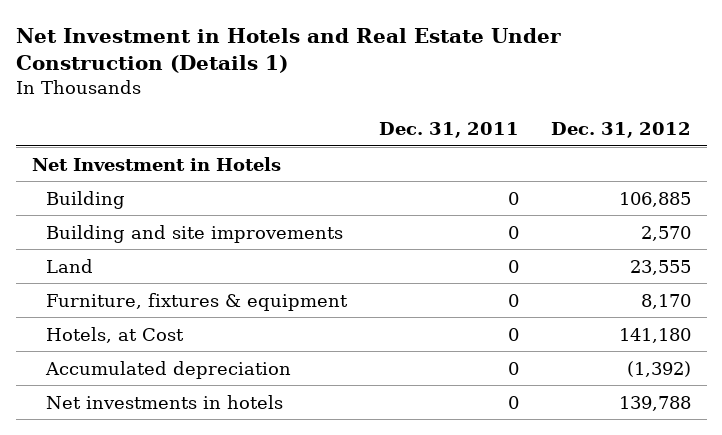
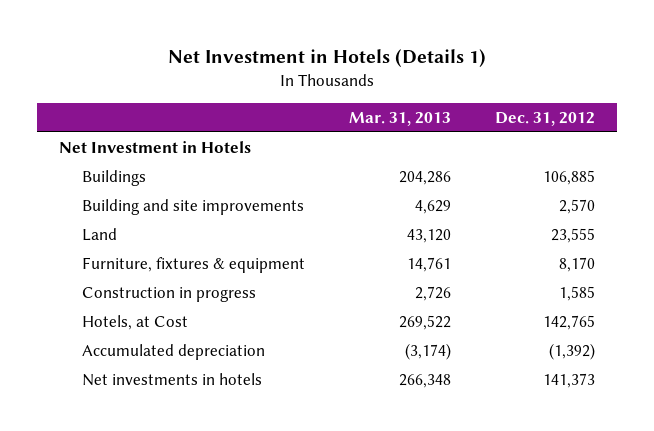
- Net Investment in Hotels and Real Estate Under Construction (Details 1)
+ Net Investment in Hotels (Details 1)
- | Dec. 31, 2011 | Dec. 31, 2012
+ | Mar. 31, 2013 | Dec. 31, 2012
- Building | 0 | 106,885
+ Buildings | 204,286 | 106,885
- Hotels, at Cost | 0 | 141,180
+ Construction in progress | 2,726 | 1,585
+ Hotels, at Cost | 269,522 | 142,765
- Net investments in hotels | 0 | 139,788
+ Net investments in hotels | 266,348 | 141,373

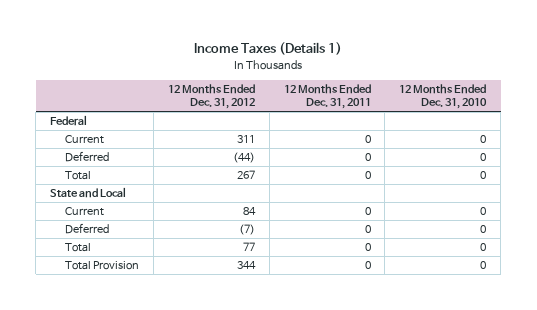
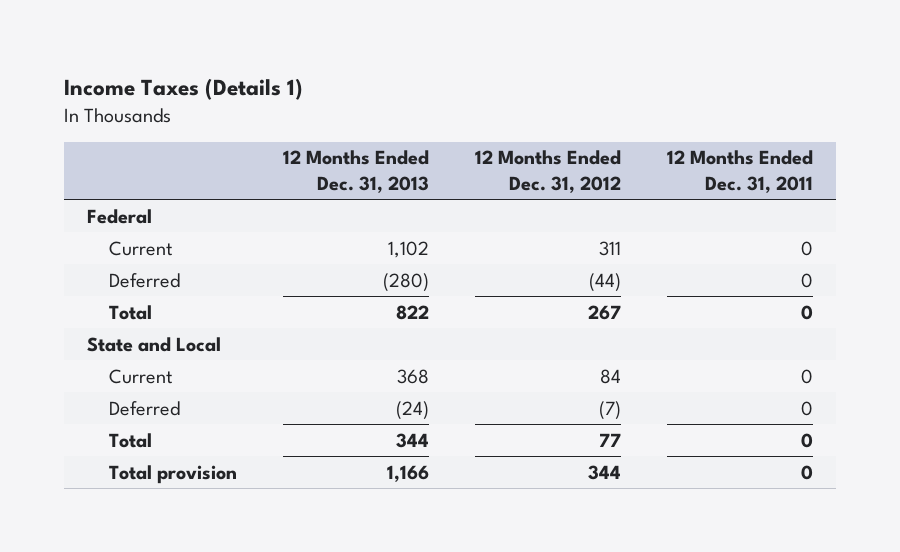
- | 12 Months Ended Dec. 31, 2012 | 12 Months Ended Dec. 31, 2011 | 12 Months Ended Dec. 31, 2010
+ | 12 Months Ended Dec. 31, 2013 | 12 Months Ended Dec. 31, 2012 | 12 Months Ended Dec. 31, 2011
- Total Provision | 344 | 0 | 0
+ Total provision | 1,166 | 344 | 0

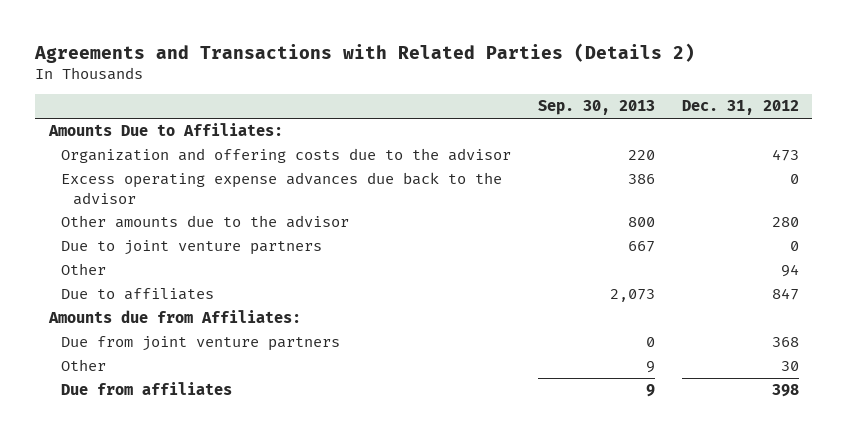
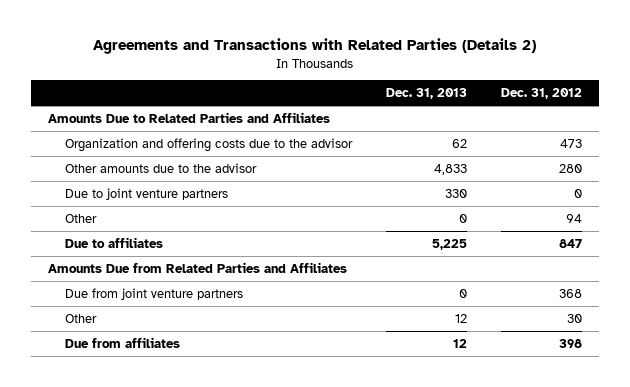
- | Sep. 30, 2013 | Dec. 31, 2012
+ | Dec. 31, 2013 | Dec. 31, 2012
- Amounts Due to Affiliates:
+ Amounts Due to Related Parties and Affiliates
- Excess operating expense advances due back to the advisor | 386 | 0
- Amounts due from Affiliates:
+ Amounts Due from Related Parties and Affiliates

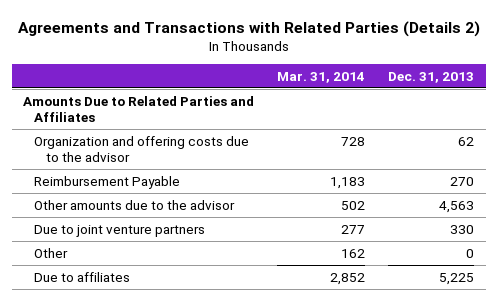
- | Dec. 31, 2013 | Dec. 31, 2012
+ | Mar. 31, 2014 | Dec. 31, 2013
- Other amounts due to the advisor | 4,833 | 280
+ Reimbursement Payable | 1,183 | 270
+ Other amounts due to the advisor | 502 | 4,563
- Amounts Due from Related Parties and Affiliates
- Due from joint venture partners | 0 | 368
- Other | 12 | 30
- Due from affiliates | 12 | 398

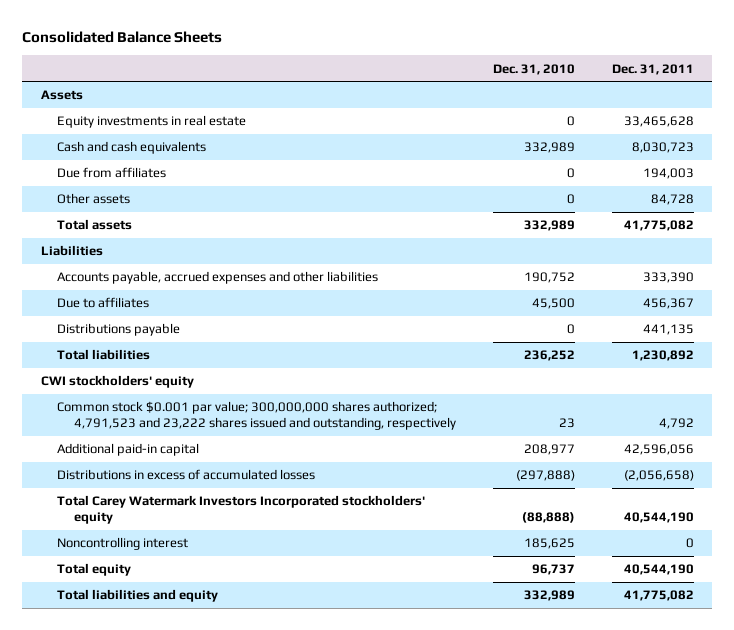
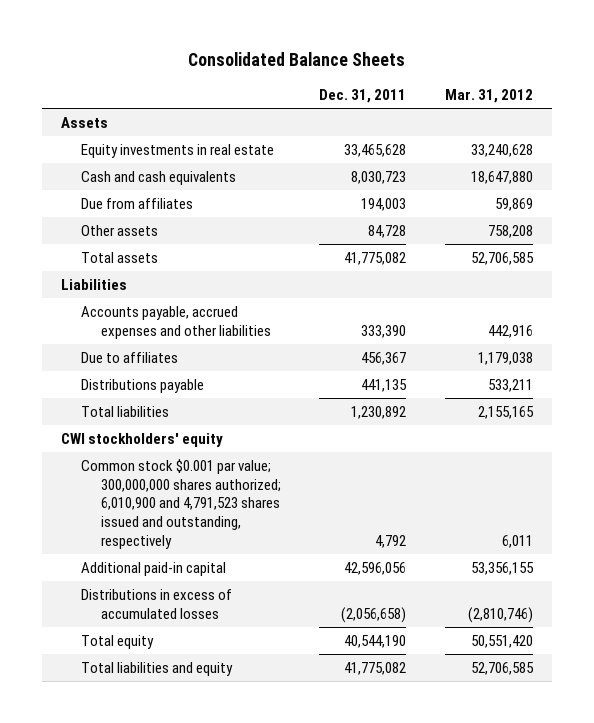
- | Dec. 31, 2010 | Dec. 31, 2011
+ | Dec. 31, 2011 | Mar. 31, 2012
- Common stock $0.001 par value; 300,000,000 shares authorized; 4,791,523 and 23,222 shares issued and outstanding, respectively | 23 | 4,792
+ Common stock $0.001 par value; 300,000,000 shares authorized; 6,010,900 and 4,791,523 shares issued and outstanding, respectively | 4,792 | 6,011
- Total Carey Watermark Investors Incorporated stockholders' equity | (88,888) | 40,544,190
- Noncontrolling interest | 185,625 | 0

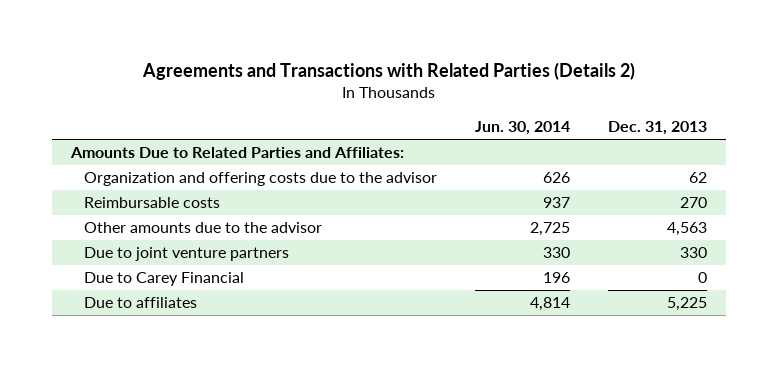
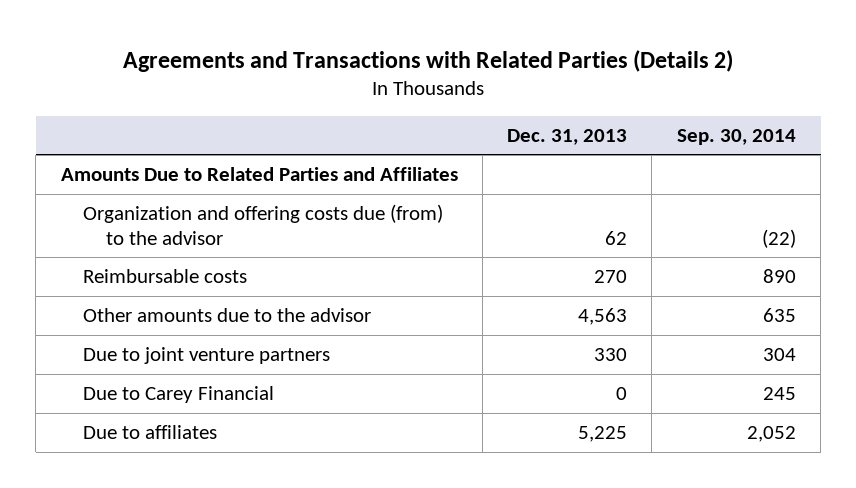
- | Jun. 30, 2014 | Dec. 31, 2013
+ | Dec. 31, 2013 | Sep. 30, 2014
- Amounts Due to Related Parties and Affiliates:
- Organization and offering costs due to the advisor | 626 | 62
+ Amounts Due to Related Parties and Affiliates
+ Organization and offering costs due (from) to the advisor | 62 | (22)

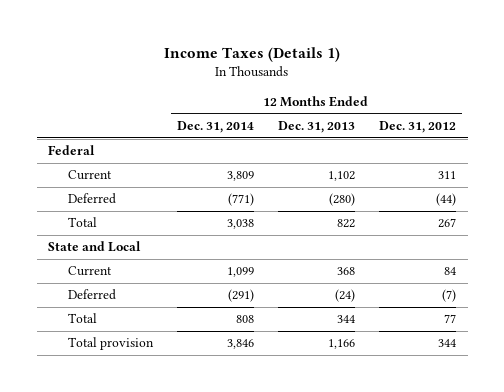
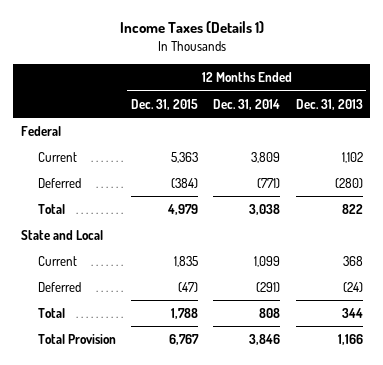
- | 12 Months Ended Dec. 31, 2014 | 12 Months Ended Dec. 31, 2013 | 12 Months Ended Dec. 31, 2012
+ | 12 Months Ended Dec. 31, 2015 | 12 Months Ended Dec. 31, 2014 | 12 Months Ended Dec. 31, 2013
- Total provision | 3,846 | 1,166 | 344
+ Total Provision | 6,767 | 3,846 | 1,166

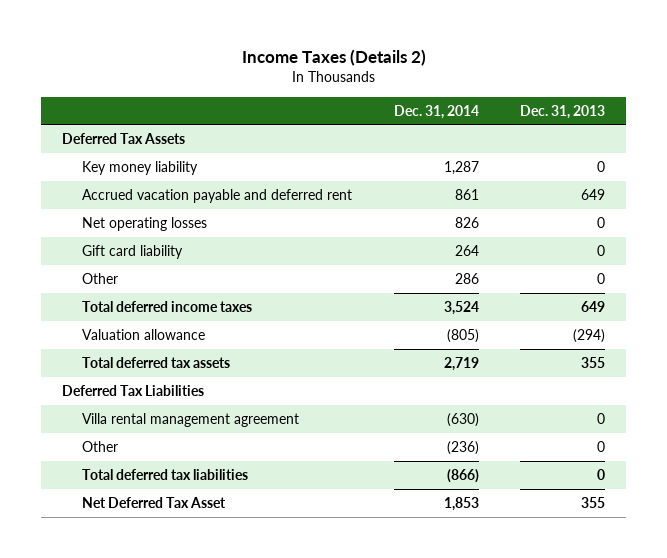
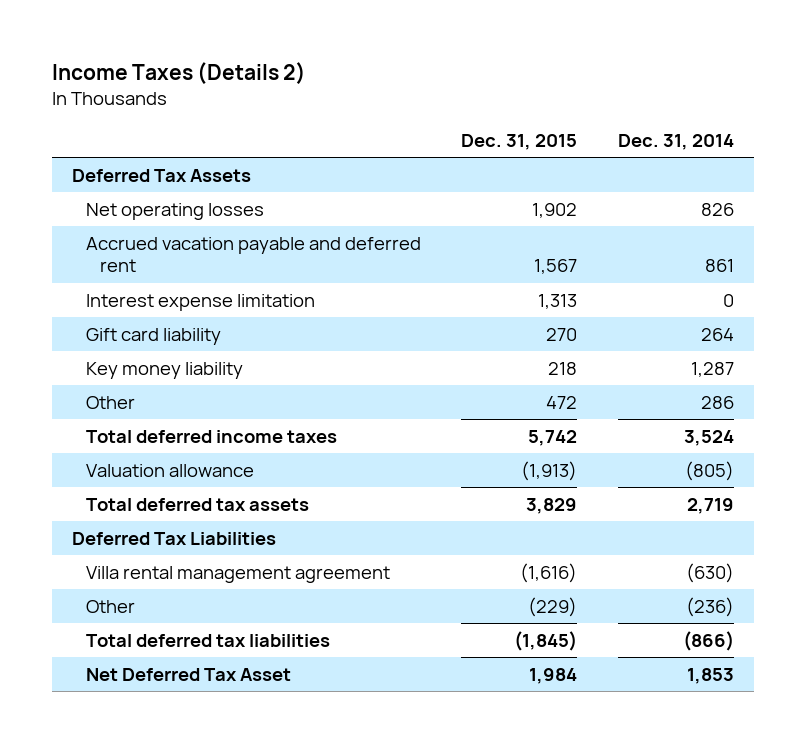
- | Dec. 31, 2014 | Dec. 31, 2013
+ | Dec. 31, 2015 | Dec. 31, 2014
moved down: Accrued vacation payable and deferred rent | 1,567 | 861
+ Interest expense limitation | 1,313 | 0
moved down: Key money liability | 218 | 1,287

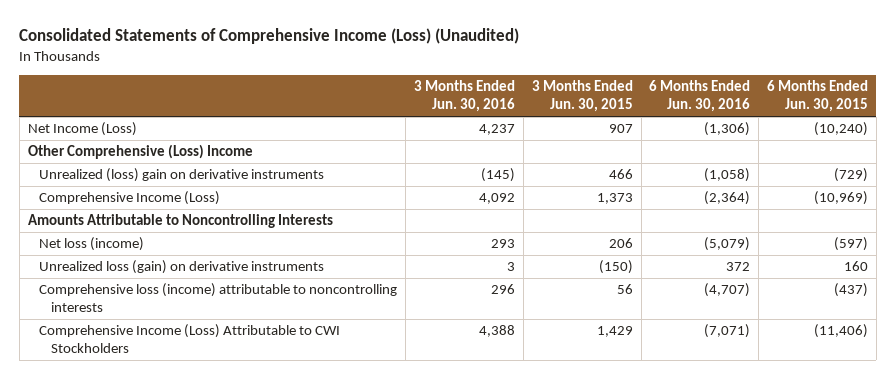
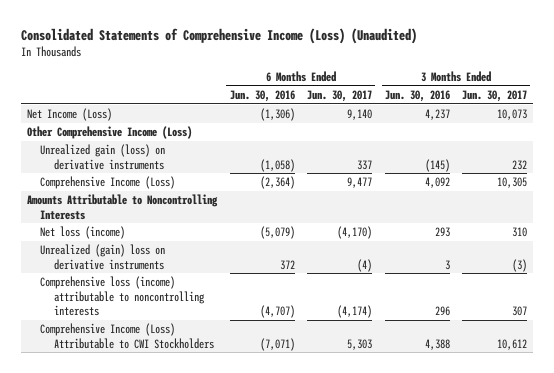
- | 3 Months Ended Jun. 30, 2016 | 3 Months Ended Jun. 30, 2015 | 6 Months Ended Jun. 30, 2016 | 6 Months Ended Jun. 30, 2015
+ | 6 Months Ended Jun. 30, 2016 | 6 Months Ended Jun. 30, 2017 | 3 Months Ended Jun. 30, 2016 | 3 Months Ended Jun. 30, 2017
- Other Comprehensive (Loss) Income
- Unrealized (loss) gain on derivative instruments | (145) | 466 | (1,058) | (729)
+ Other Comprehensive Income (Loss)
+ Unrealized gain (loss) on derivative instruments | (1,058) | 337 | (145) | 232
- Unrealized loss (gain) on derivative instruments | 3 | (150) | 372 | 160
+ Unrealized (gain) loss on derivative instruments | 372 | (4) | 3 | (3)

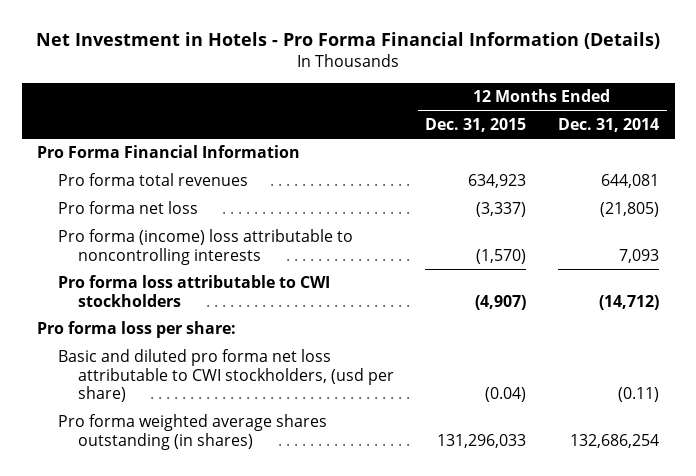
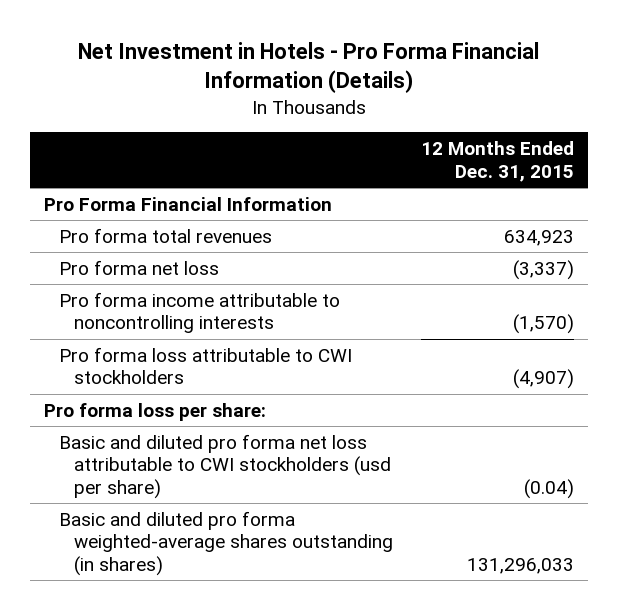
- | 12 Months Ended Dec. 31, 2015 | 12 Months Ended Dec. 31, 2014
+ | 12 Months Ended Dec. 31, 2015
- Pro forma (income) loss attributable to noncontrolling interests | (1,570) | 7,093
+ Pro forma income attributable to noncontrolling interests | (1,570)
- Basic and diluted pro forma net loss attributable to CWI stockholders, (usd per share) | (0.04) | (0.11)
- Pro forma weighted average shares outstanding (in shares) | 131,296,033 | 132,686,254
+ Basic and diluted pro forma net loss attributable to CWI stockholders (usd per share) | (0.04)
+ Basic and diluted pro forma weighted-average shares outstanding (in shares) | 131,296,033

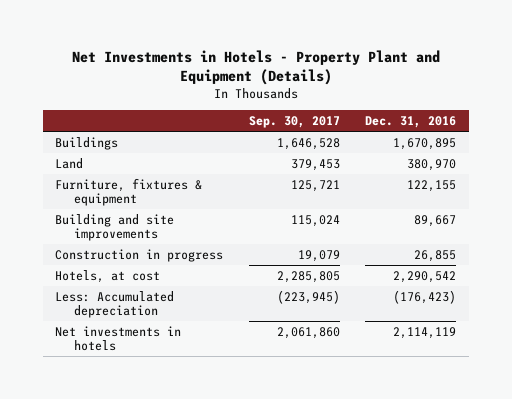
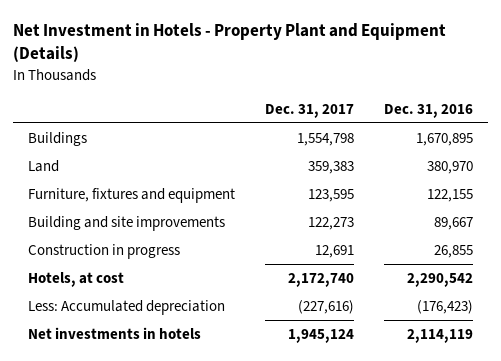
- Net Investments in Hotels - Property Plant and Equipment (Details)
+ Net Investment in Hotels - Property Plant and Equipment (Details)
- | Sep. 30, 2017 | Dec. 31, 2016
+ | Dec. 31, 2017 | Dec. 31, 2016
- Furniture, fixtures & equipment | 125,721 | 122,155
+ Furniture, fixtures and equipment | 123,595 | 122,155

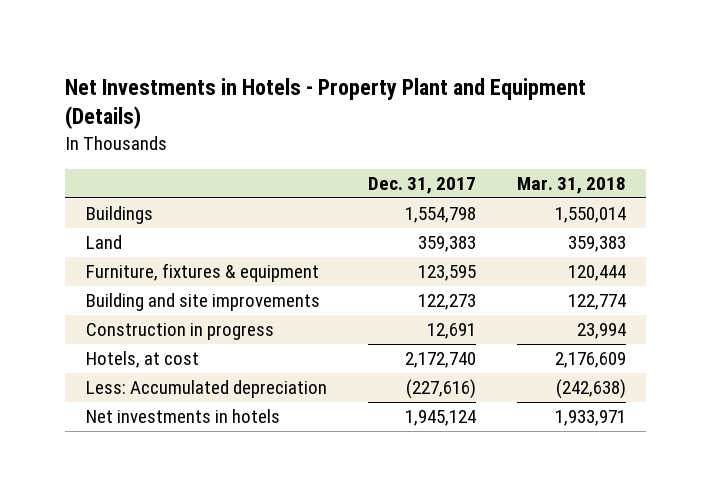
- Net Investment in Hotels - Property Plant and Equipment (Details)
+ Net Investments in Hotels - Property Plant and Equipment (Details)
- | Dec. 31, 2017 | Dec. 31, 2016
+ | Dec. 31, 2017 | Mar. 31, 2018
- Furniture, fixtures and equipment | 123,595 | 122,155
+ Furniture, fixtures & equipment | 123,595 | 120,444

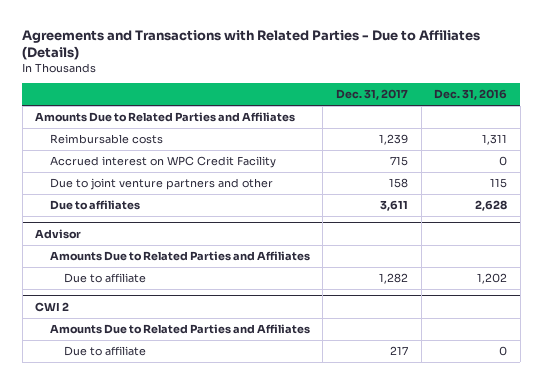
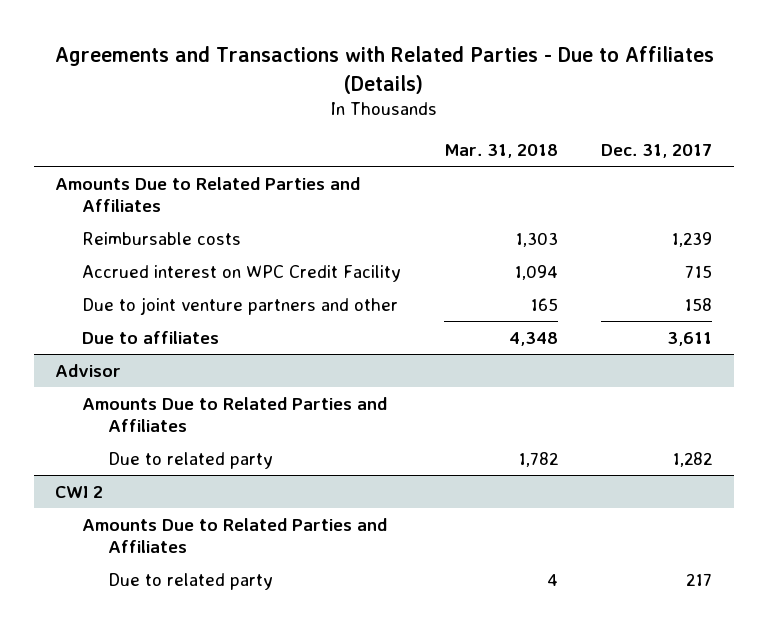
- | Dec. 31, 2017 | Dec. 31, 2016
+ | Mar. 31, 2018 | Dec. 31, 2017
@ Advisor
- Due to affiliate | 1,282 | 1,202
+ Due to related party | 1,782 | 1,282
@ CWI 2
- Due to affiliate | 217 | 0
+ Due to related party | 4 | 217

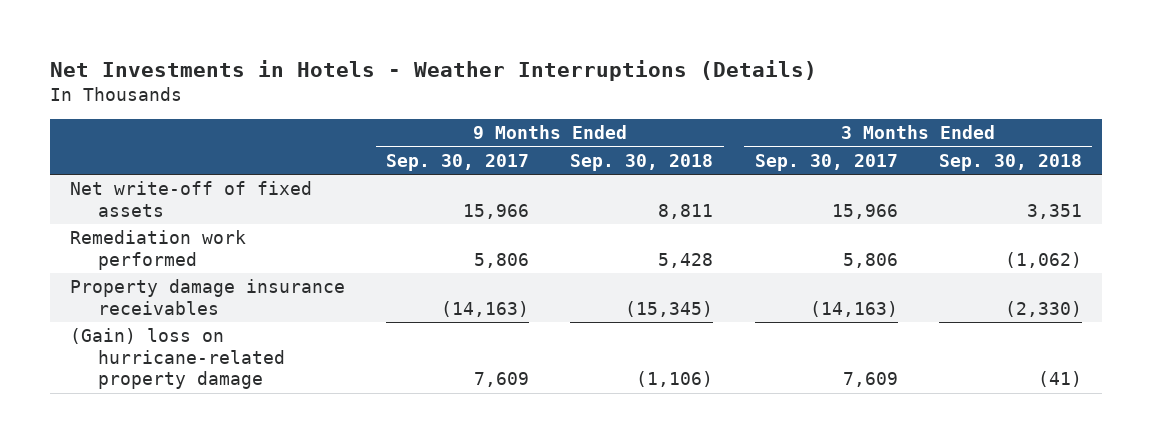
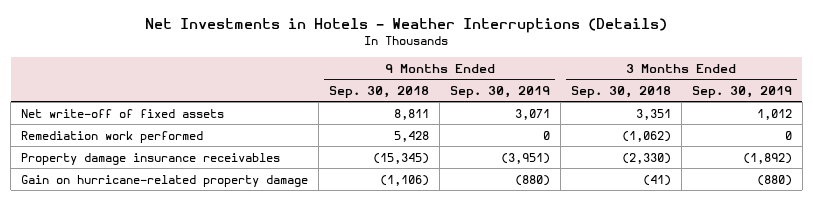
- | 9 Months Ended Sep. 30, 2017 | 9 Months Ended Sep. 30, 2018 | 3 Months Ended Sep. 30, 2017 | 3 Months Ended Sep. 30, 2018
+ | 9 Months Ended Sep. 30, 2018 | 9 Months Ended Sep. 30, 2019 | 3 Months Ended Sep. 30, 2018 | 3 Months Ended Sep. 30, 2019
- (Gain) loss on hurricane-related property damage | 7,609 | (1,106) | 7,609 | (41)
+ Gain on hurricane-related property damage | (1,106) | (880) | (41) | (880)

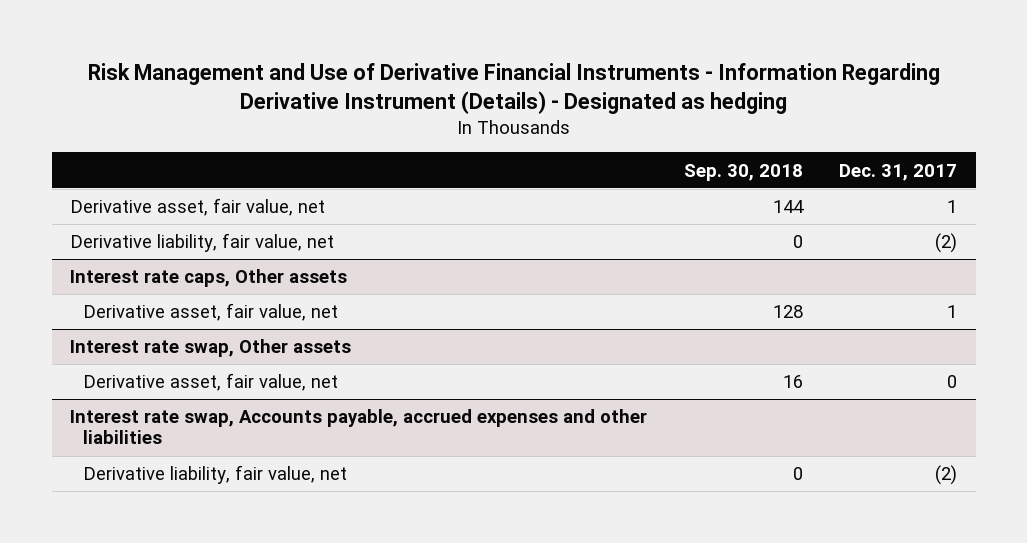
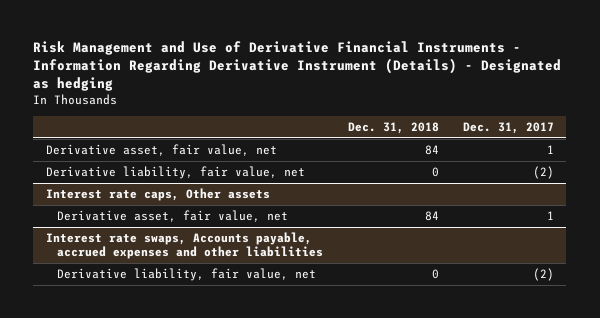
- | Sep. 30, 2018 | Dec. 31, 2017
+ | Dec. 31, 2018 | Dec. 31, 2017
- Interest rate swap, Other assets
- Derivative asset, fair value, net | 16 | 0
- Interest rate swap, Accounts payable, accrued expenses and other liabilities
+ Interest rate swaps, Accounts payable, accrued expenses and other liabilities

